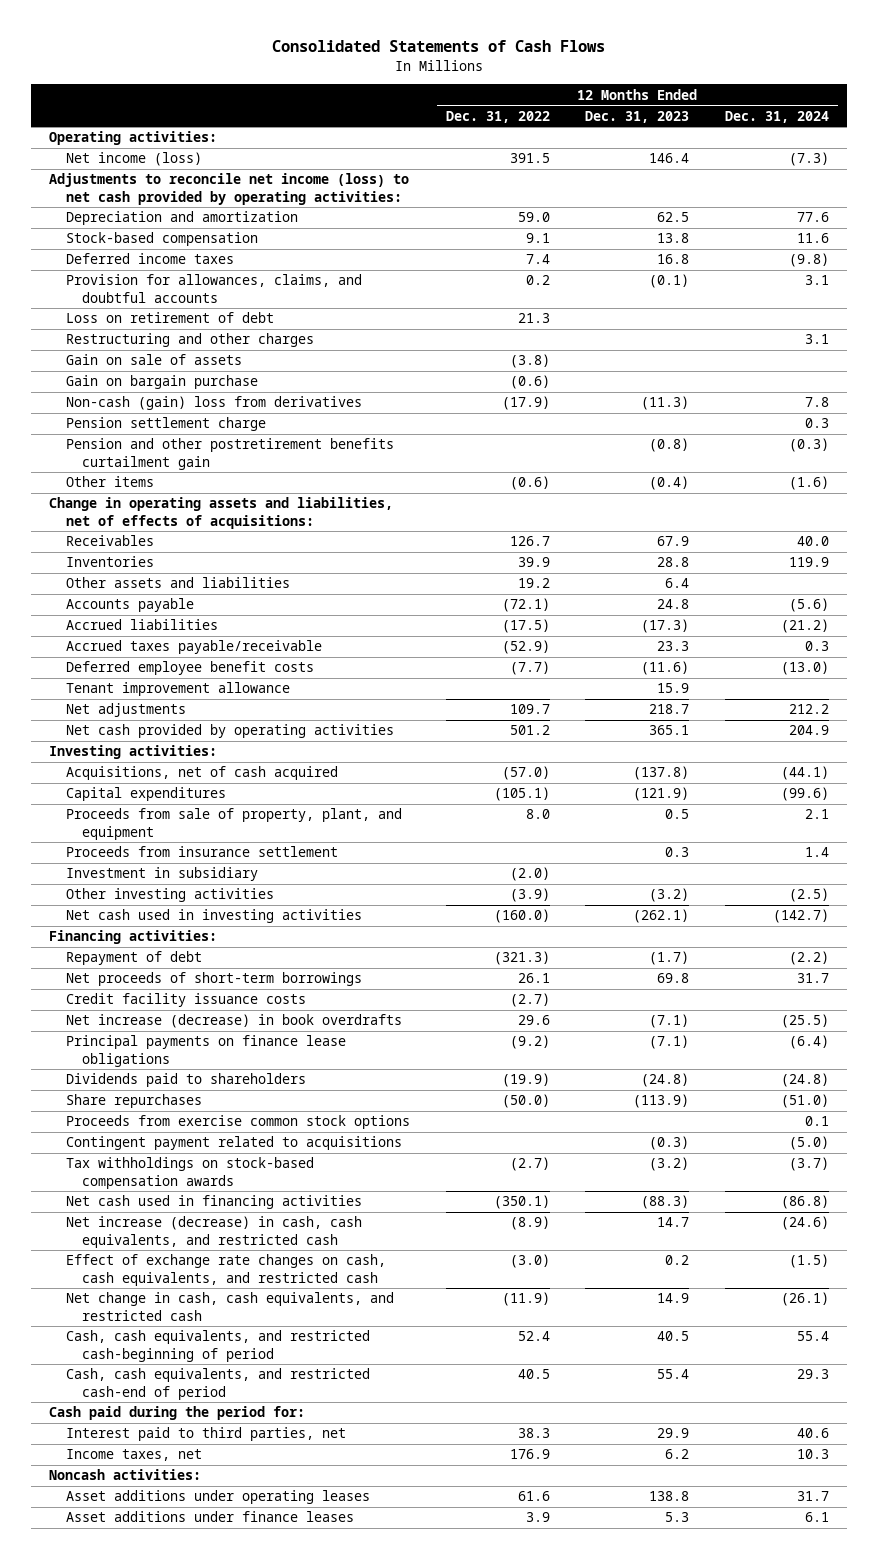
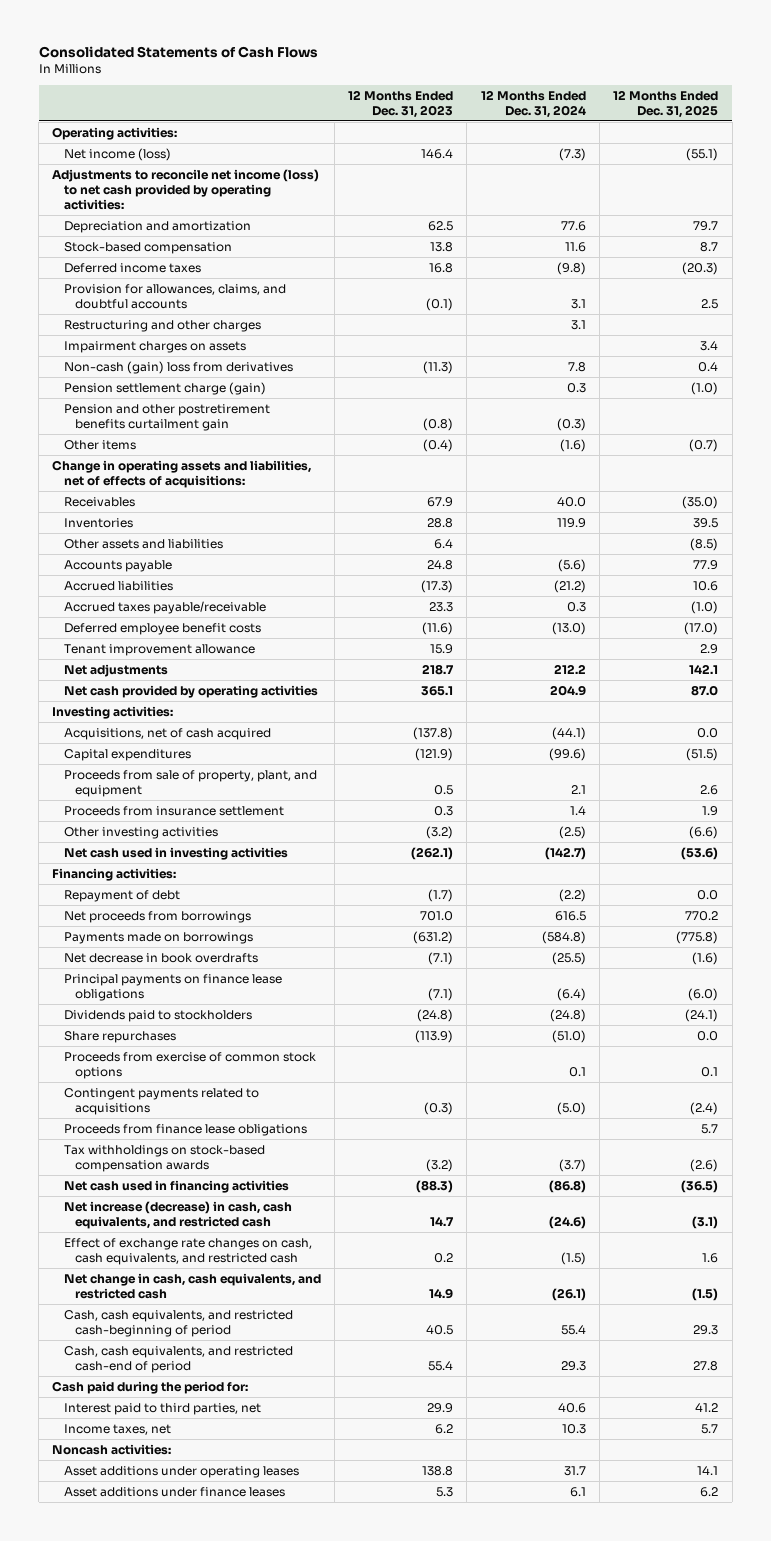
- | 12 Months Ended Dec. 31, 2022 | 12 Months Ended Dec. 31, 2023 | 12 Months Ended Dec. 31, 2024
+ | 12 Months Ended Dec. 31, 2023 | 12 Months Ended Dec. 31, 2024 | 12 Months Ended Dec. 31, 2025
- Loss on retirement of debt | 21.3 | |
- Gain on sale of assets | (3.8) | |
- Gain on bargain purchase | (0.6) | |
+ Impairment charges on assets | | | 3.4
- Pension settlement charge | | | 0.3
+ Pension settlement charge (gain) | | 0.3 | (1.0)
- Investment in subsidiary | (2.0) | |
- Net proceeds of short-term borrowings | 26.1 | 69.8 | 31.7
- Credit facility issuance costs | (2.7) | |
- Net increase (decrease) in book overdrafts | 29.6 | (7.1) | (25.5)
+ Net proceeds from borrowings | 701.0 | 616.5 | 770.2
+ Payments made on borrowings | (631.2) | (584.8) | (775.8)
+ Net decrease in book overdrafts | (7.1) | (25.5) | (1.6)
- Dividends paid to shareholders | (19.9) | (24.8) | (24.8)
+ Dividends paid to stockholders | (24.8) | (24.8) | (24.1)
- Proceeds from exercise common stock options | | | 0.1
- Contingent payment related to acquisitions | | (0.3) | (5.0)
+ Proceeds from exercise of common stock options | | 0.1 | 0.1
+ Contingent payments related to acquisitions | (0.3) | (5.0) | (2.4)
+ Proceeds from finance lease obligations | | | 5.7

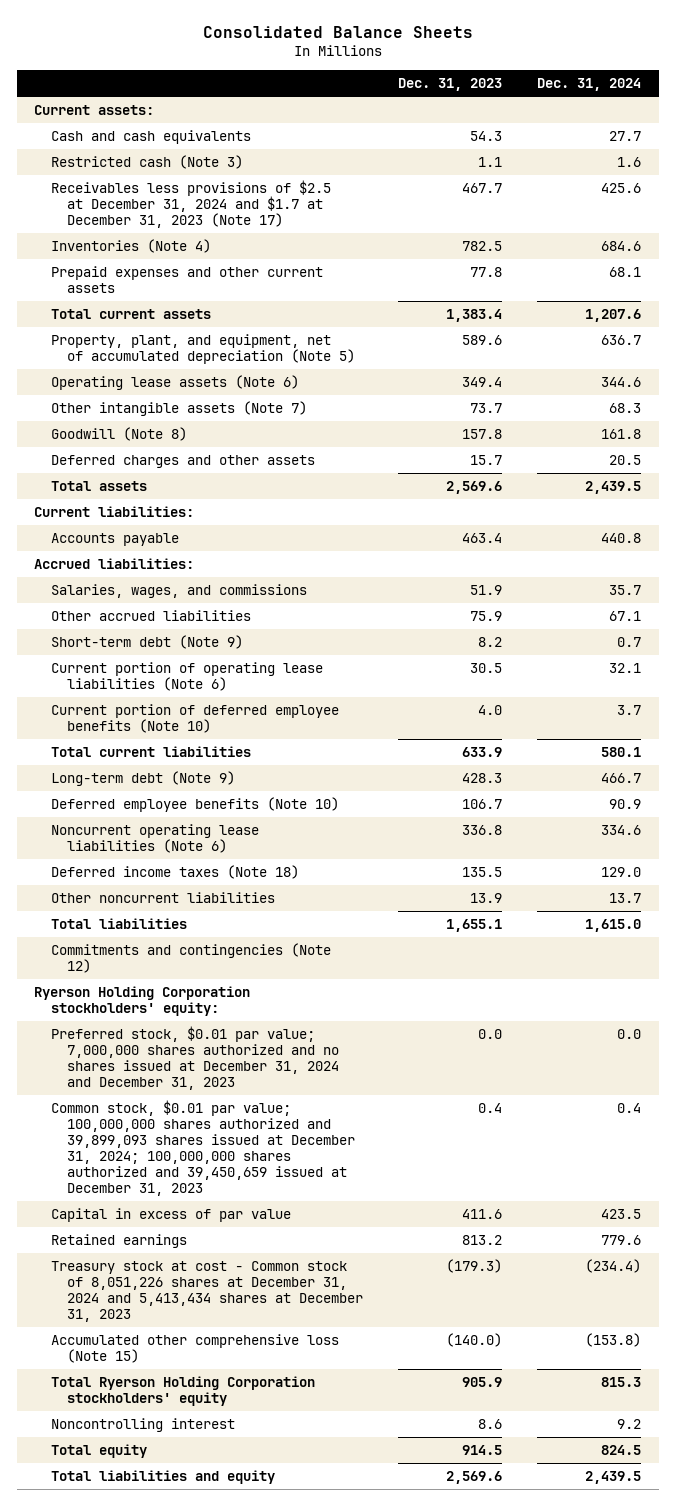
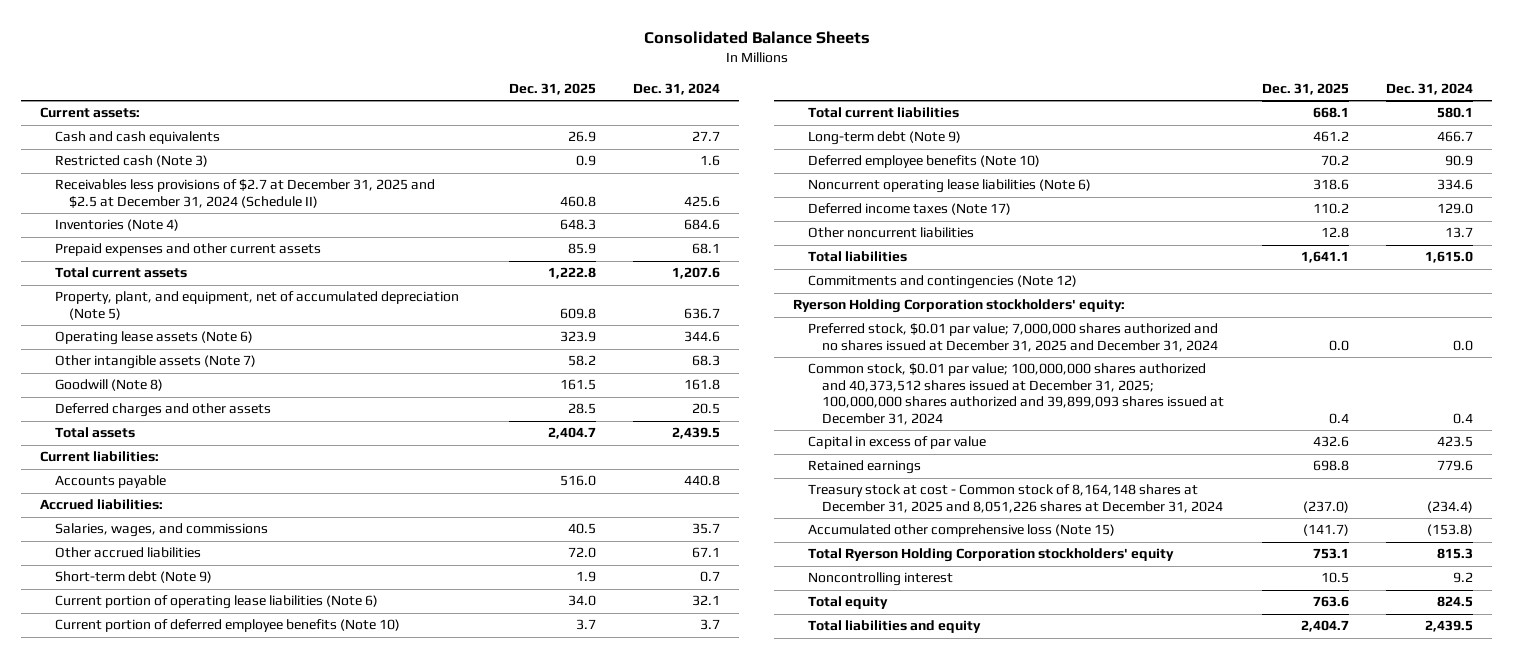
- | Dec. 31, 2023 | Dec. 31, 2024
+ | Dec. 31, 2025 | Dec. 31, 2024
- Receivables less provisions of $2.5 at December 31, 2024 and $1.7 at December 31, 2023 (Note 17) | 467.7 | 425.6
+ Receivables less provisions of $2.7 at December 31, 2025 and $2.5 at December 31, 2024 (Schedule II) | 460.8 | 425.6
- Deferred income taxes (Note 18) | 135.5 | 129.0
+ Deferred income taxes (Note 17) | 110.2 | 129.0
- Preferred stock, $0.01 par value; 7,000,000 shares authorized and no shares issued at December 31, 2024 and December 31, 2023 | 0.0 | 0.0
- Common stock, $0.01 par value; 100,000,000 shares authorized and 39,899,093 shares issued at December 31, 2024; 100,000,000 shares authorized and 39,450,659 issued at December 31, 2023 | 0.4 | 0.4
+ Preferred stock, $0.01 par value; 7,000,000 shares authorized and no shares issued at December 31, 2025 and December 31, 2024 | 0.0 | 0.0
+ Common stock, $0.01 par value; 100,000,000 shares authorized and 40,373,512 shares issued at December 31, 2025; 100,000,000 shares authorized and 39,899,093 shares issued at December 31, 2024 | 0.4 | 0.4
- Treasury stock at cost - Common stock of 8,051,226 shares at December 31, 2024 and 5,413,434 shares at December 31, 2023 | (179.3) | (234.4)
+ Treasury stock at cost - Common stock of 8,164,148 shares at December 31, 2025 and 8,051,226 shares at December 31, 2024 | (237.0) | (234.4)

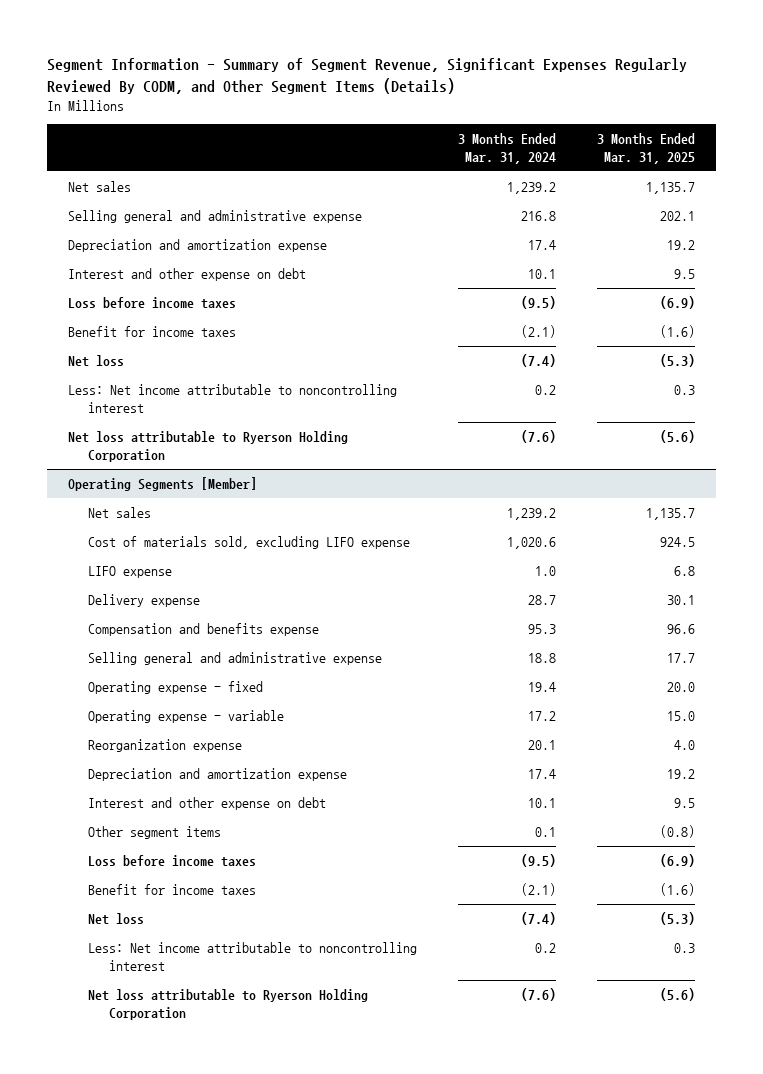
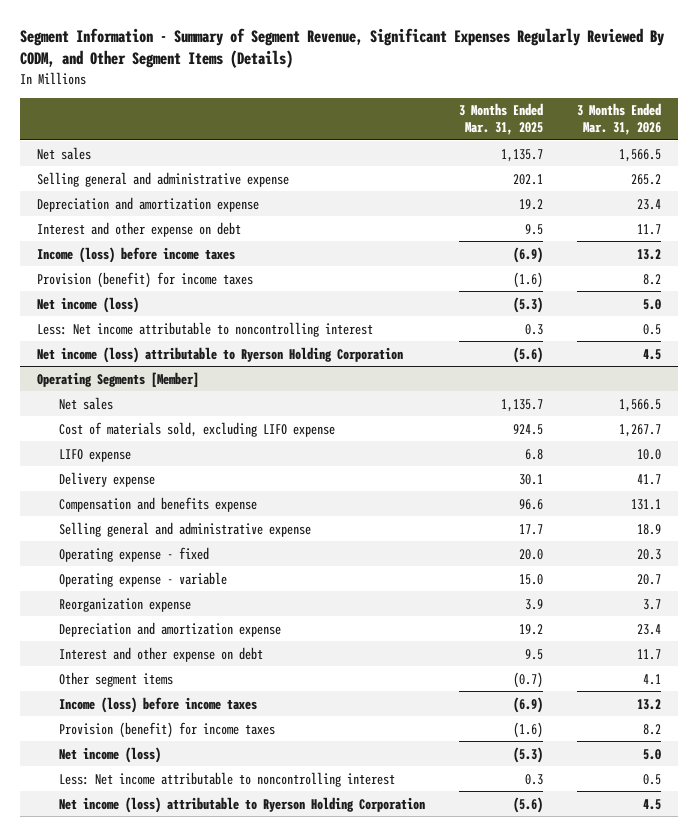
- | 3 Months Ended Mar. 31, 2024 | 3 Months Ended Mar. 31, 2025
+ | 3 Months Ended Mar. 31, 2025 | 3 Months Ended Mar. 31, 2026
- Loss before income taxes | (9.5) | (6.9)
- Benefit for income taxes | (2.1) | (1.6)
- Net loss | (7.4) | (5.3)
+ Income (loss) before income taxes | (6.9) | 13.2
+ Provision (benefit) for income taxes | (1.6) | 8.2
+ Net income (loss) | (5.3) | 5.0
- Net loss attributable to Ryerson Holding Corporation | (7.6) | (5.6)
+ Net income (loss) attributable to Ryerson Holding Corporation | (5.6) | 4.5
@ Operating Segments [Member]
- Reorganization expense | 20.1 | 4.0
+ Reorganization expense | 3.9 | 3.7
- Other segment items | 0.1 | (0.8)
- Loss before income taxes | (9.5) | (6.9)
- Benefit for income taxes | (2.1) | (1.6)
- Net loss | (7.4) | (5.3)
+ Other segment items | (0.7) | 4.1
+ Income (loss) before income taxes | (6.9) | 13.2
+ Provision (benefit) for income taxes | (1.6) | 8.2
+ Net income (loss) | (5.3) | 5.0
- Net loss attributable to Ryerson Holding Corporation | (7.6) | (5.6)
+ Net income (loss) attributable to Ryerson Holding Corporation | (5.6) | 4.5

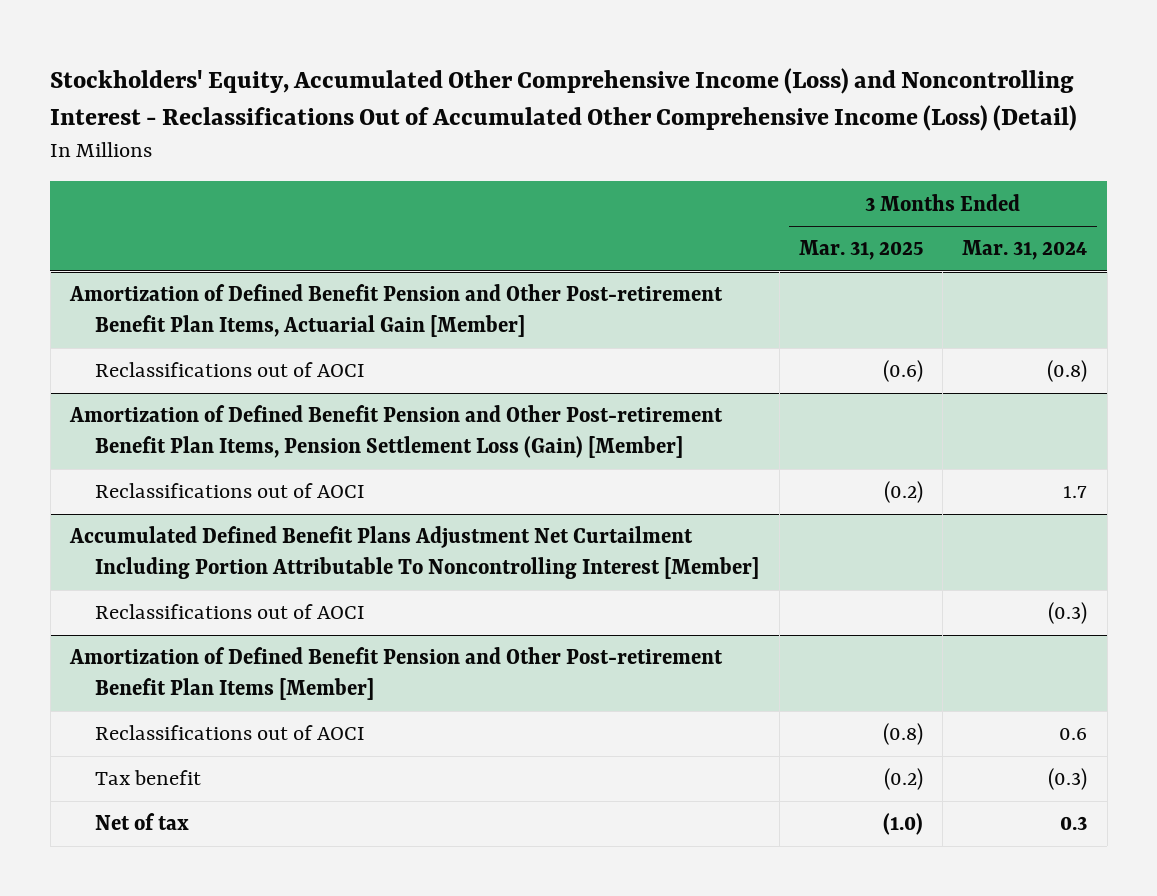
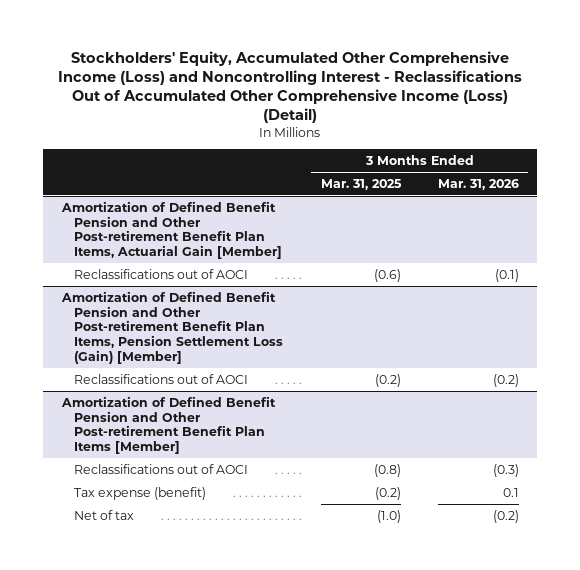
- | 3 Months Ended Mar. 31, 2025 | 3 Months Ended Mar. 31, 2024
+ | 3 Months Ended Mar. 31, 2025 | 3 Months Ended Mar. 31, 2026
- Accumulated Defined Benefit Plans Adjustment Net Curtailment Including Portion Attributable To Noncontrolling Interest [Member]
- Reclassifications out of AOCI | | (0.3)
@ Amortization of Defined Benefit Pension and Other Post-retirement Benefit Plan Items [Member]
- Tax benefit | (0.2) | (0.3)
+ Tax expense (benefit) | (0.2) | 0.1

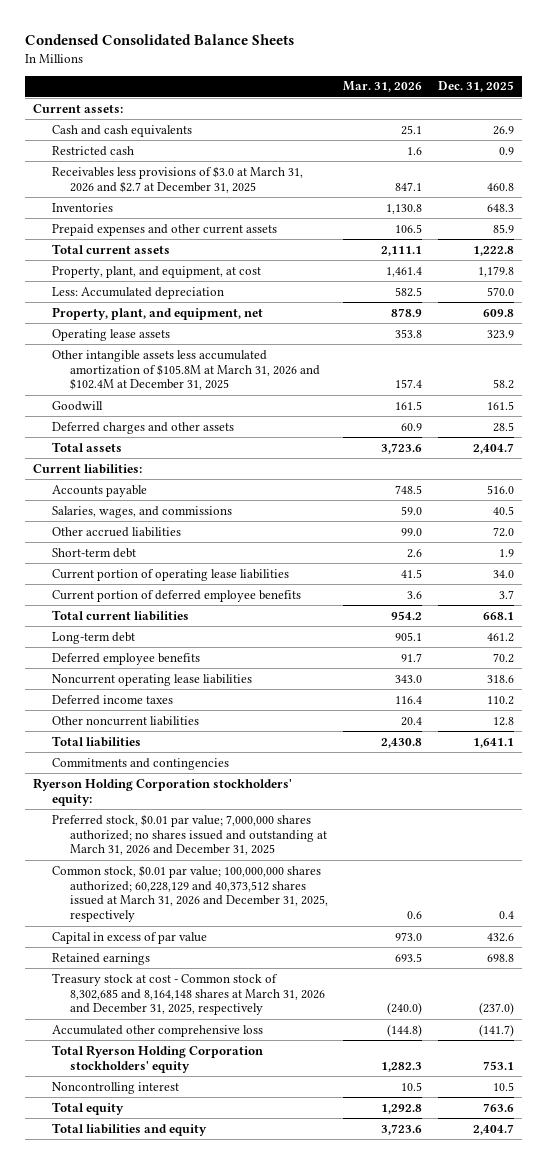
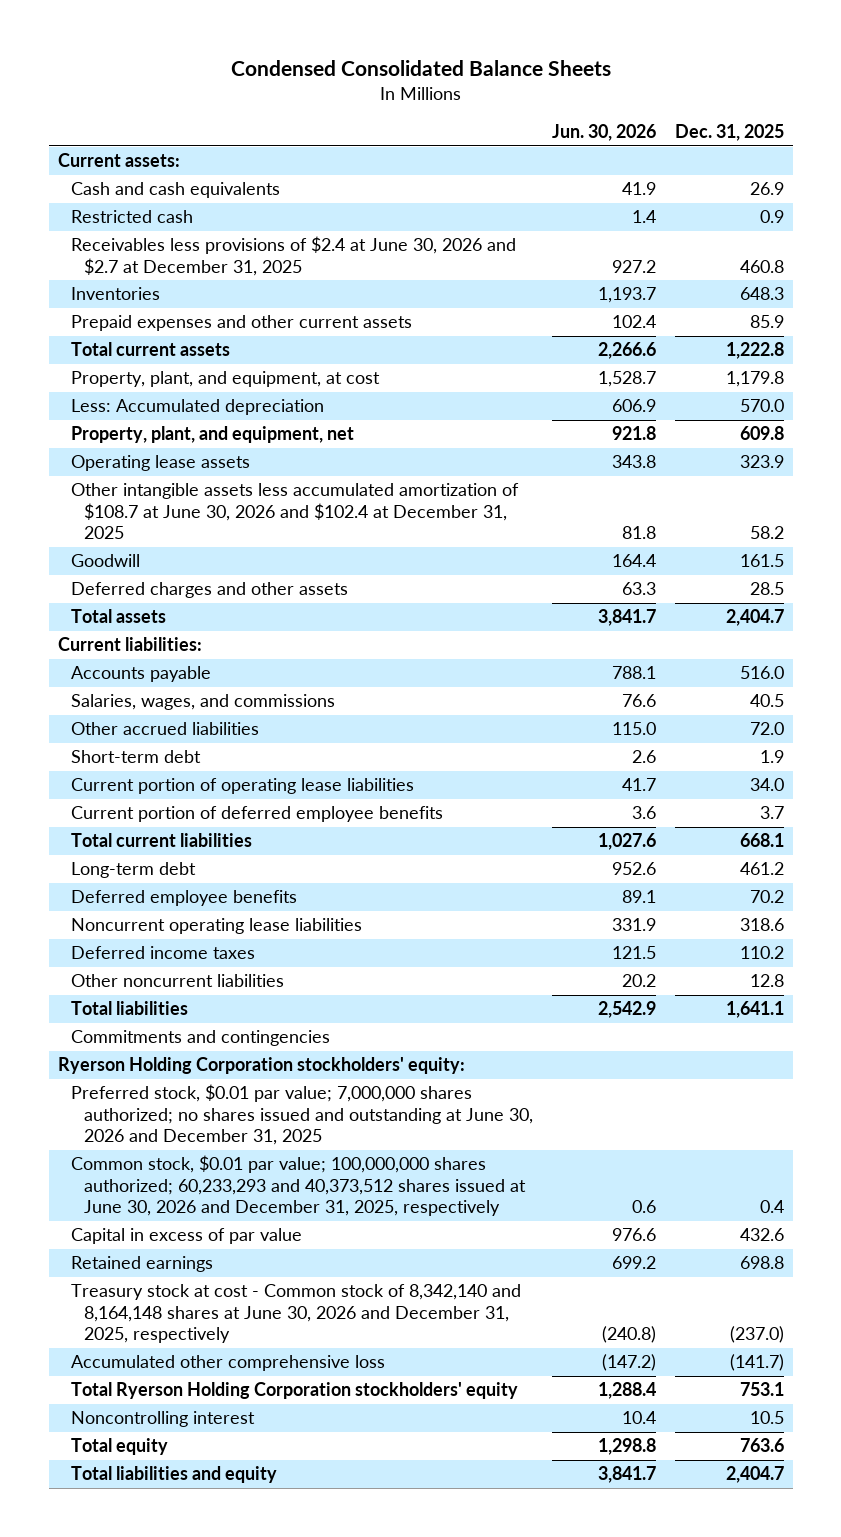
- | Mar. 31, 2026 | Dec. 31, 2025
+ | Jun. 30, 2026 | Dec. 31, 2025
- Receivables less provisions of $3.0 at March 31, 2026 and $2.7 at December 31, 2025 | 847.1 | 460.8
+ Receivables less provisions of $2.4 at June 30, 2026 and $2.7 at December 31, 2025 | 927.2 | 460.8
- Other intangible assets less accumulated amortization of $105.8M at March 31, 2026 and $102.4M at December 31, 2025 | 157.4 | 58.2
+ Other intangible assets less accumulated amortization of $108.7 at June 30, 2026 and $102.4 at December 31, 2025 | 81.8 | 58.2
- Preferred stock, $0.01 par value; 7,000,000 shares authorized; no shares issued and outstanding at March 31, 2026 and December 31, 2025
- Common stock, $0.01 par value; 100,000,000 shares authorized; 60,228,129 and 40,373,512 shares issued at March 31, 2026 and December 31, 2025, respectively | 0.6 | 0.4
+ Preferred stock, $0.01 par value; 7,000,000 shares authorized; no shares issued and outstanding at June 30, 2026 and December 31, 2025
+ Common stock, $0.01 par value; 100,000,000 shares authorized; 60,233,293 and 40,373,512 shares issued at June 30, 2026 and December 31, 2025, respectively | 0.6 | 0.4
- Treasury stock at cost - Common stock of 8,302,685 and 8,164,148 shares at March 31, 2026 and December 31, 2025, respectively | (240.0) | (237.0)
+ Treasury stock at cost - Common stock of 8,342,140 and 8,164,148 shares at June 30, 2026 and December 31, 2025, respectively | (240.8) | (237.0)

